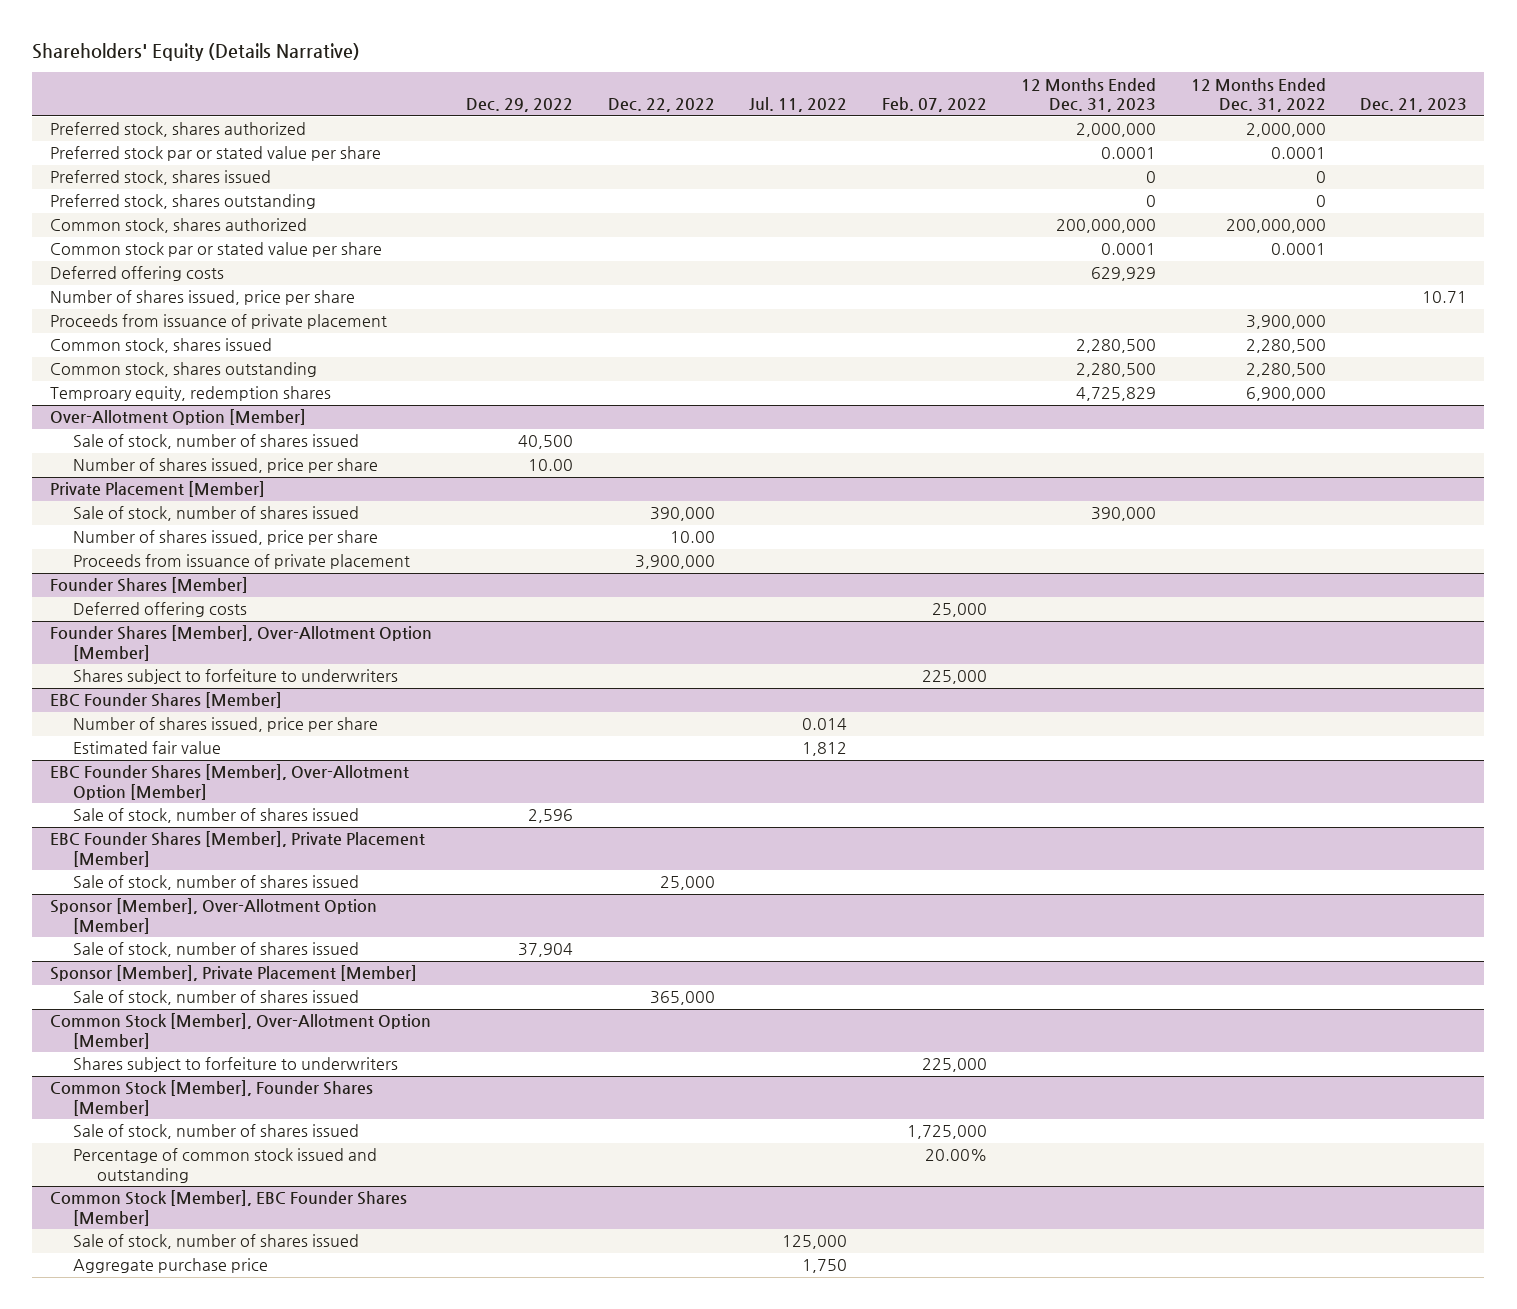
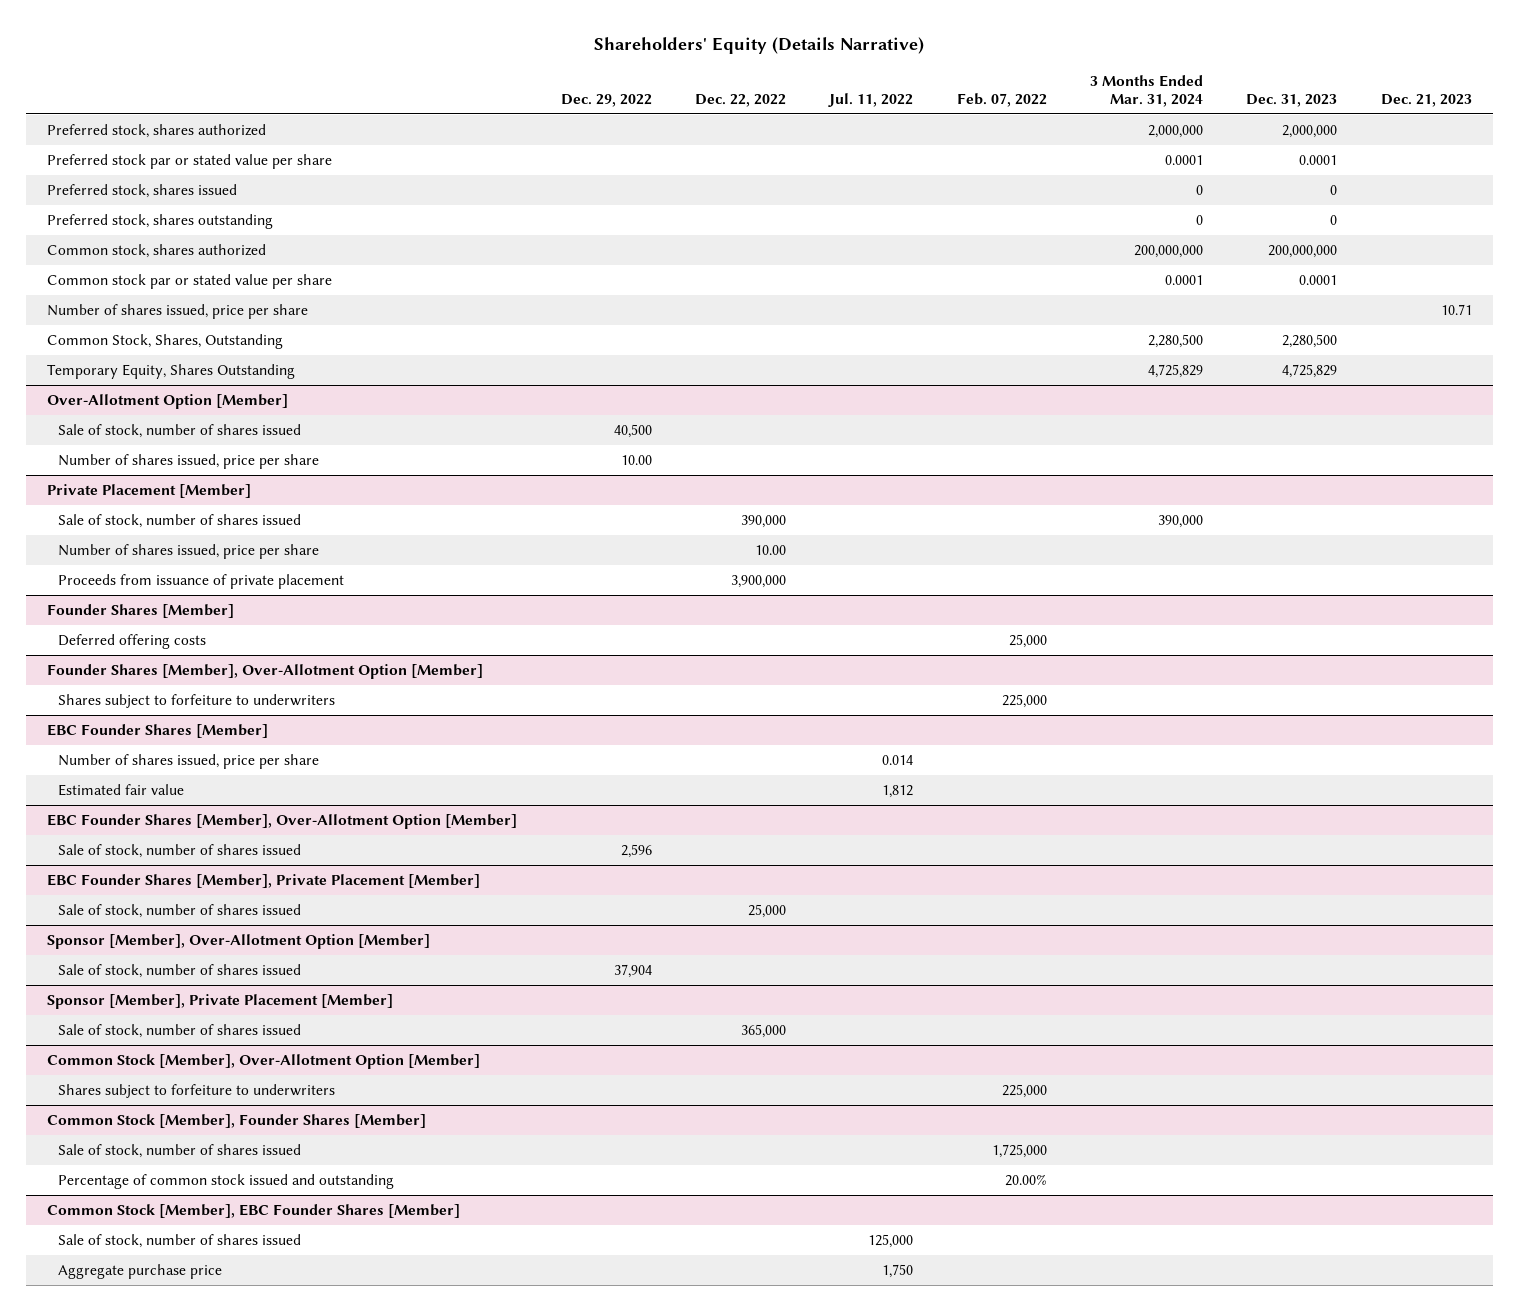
- | Dec. 29, 2022 | Dec. 22, 2022 | Jul. 11, 2022 | Feb. 07, 2022 | 12 Months Ended Dec. 31, 2023 | 12 Months Ended Dec. 31, 2022 | Dec. 21, 2023
+ | Dec. 29, 2022 | Dec. 22, 2022 | Jul. 11, 2022 | Feb. 07, 2022 | 3 Months Ended Mar. 31, 2024 | Dec. 31, 2023 | Dec. 21, 2023
- Deferred offering costs | | | | | 629,929 | |
- Proceeds from issuance of private placement | | | | | | 3,900,000 |
- Common stock, shares issued | | | | | 2,280,500 | 2,280,500 |
- Common stock, shares outstanding | | | | | 2,280,500 | 2,280,500 |
- Temproary equity, redemption shares | | | | | 4,725,829 | 6,900,000 |
+ Common Stock, Shares, Outstanding | | | | | 2,280,500 | 2,280,500 |
+ Temporary Equity, Shares Outstanding | | | | | 4,725,829 | 4,725,829 |

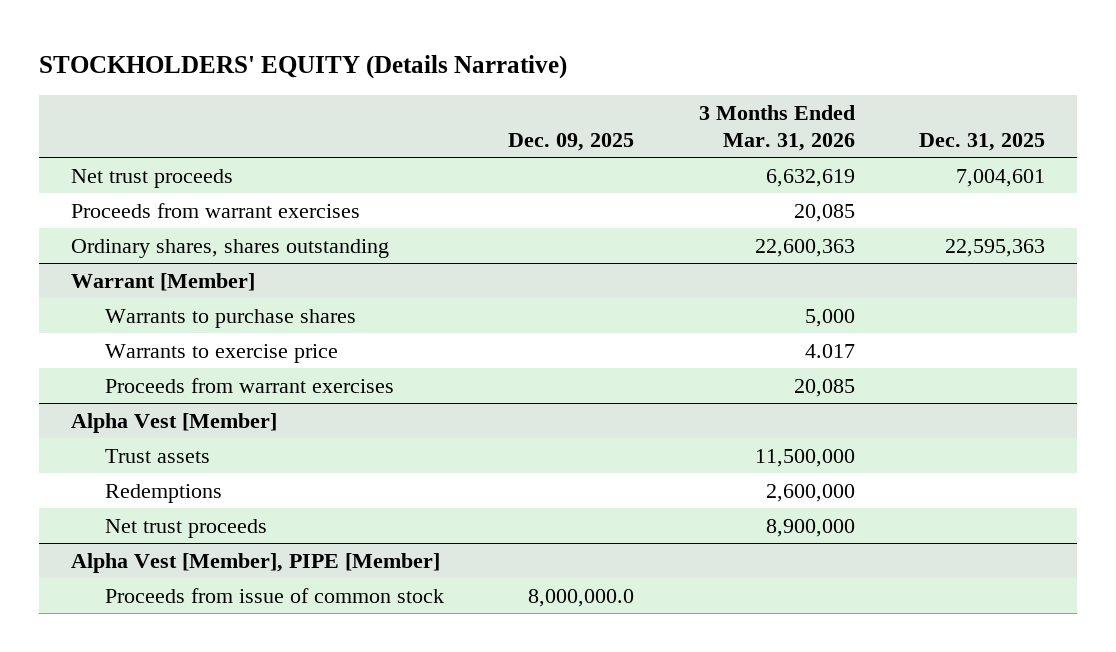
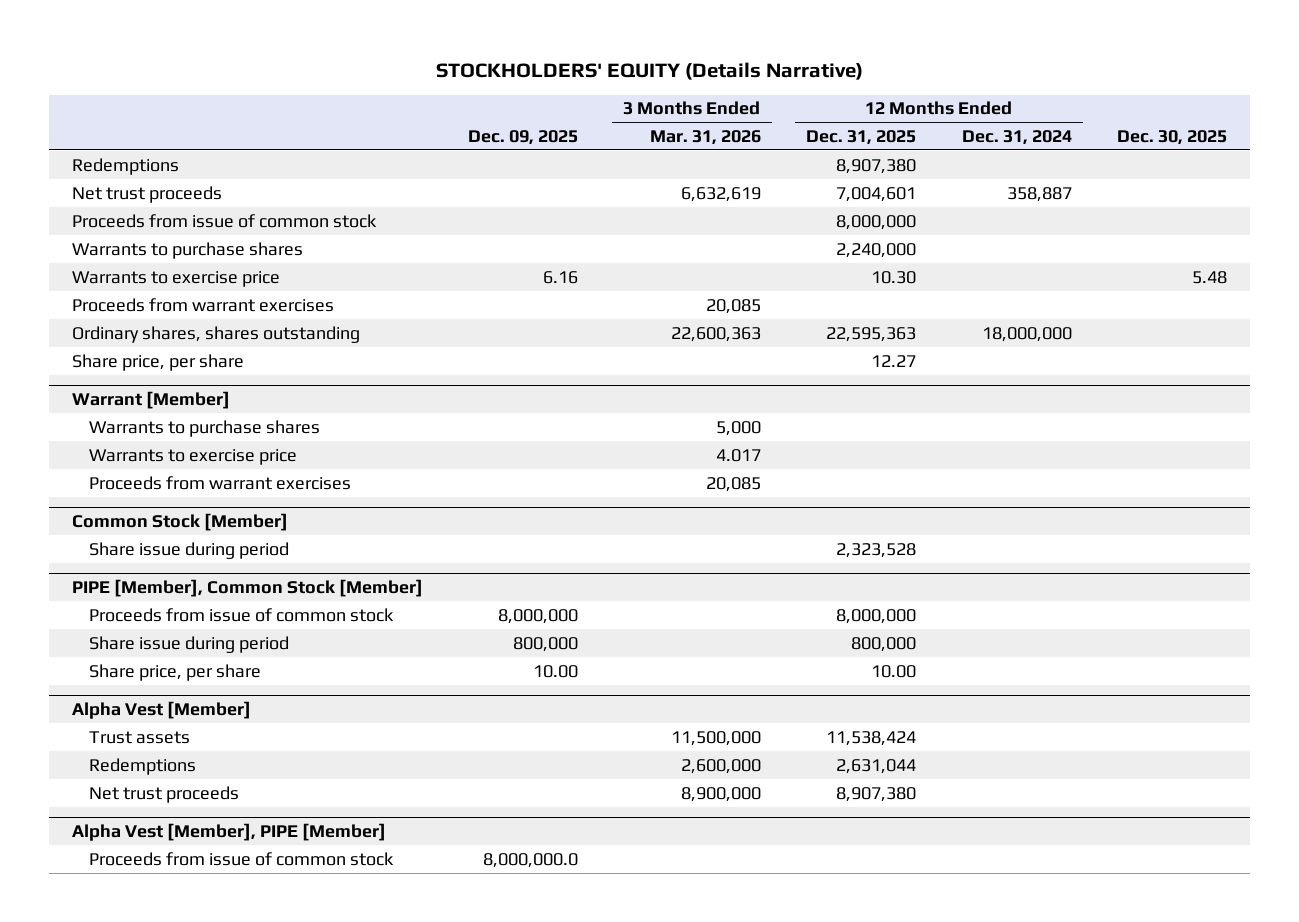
- | Dec. 09, 2025 | 3 Months Ended Mar. 31, 2026 | Dec. 31, 2025
+ | Dec. 09, 2025 | 3 Months Ended Mar. 31, 2026 | 12 Months Ended Dec. 31, 2025 | 12 Months Ended Dec. 31, 2024 | Dec. 30, 2025
+ Redemptions | | | 8,907,380 | |
+ Proceeds from issue of common stock | | | 8,000,000 | |
+ Warrants to purchase shares | | | 2,240,000 | |
+ Warrants to exercise price | 6.16 | | 10.30 | | 5.48
+ Share price, per share | | | 12.27 | |
+ Common Stock [Member]
+ Share issue during period | | | 2,323,528 | |
+ PIPE [Member], Common Stock [Member]
+ Proceeds from issue of common stock | 8,000,000 | | 8,000,000 | |
+ Share issue during period | 800,000 | | 800,000 | |
+ Share price, per share | 10.00 | | 10.00 | |

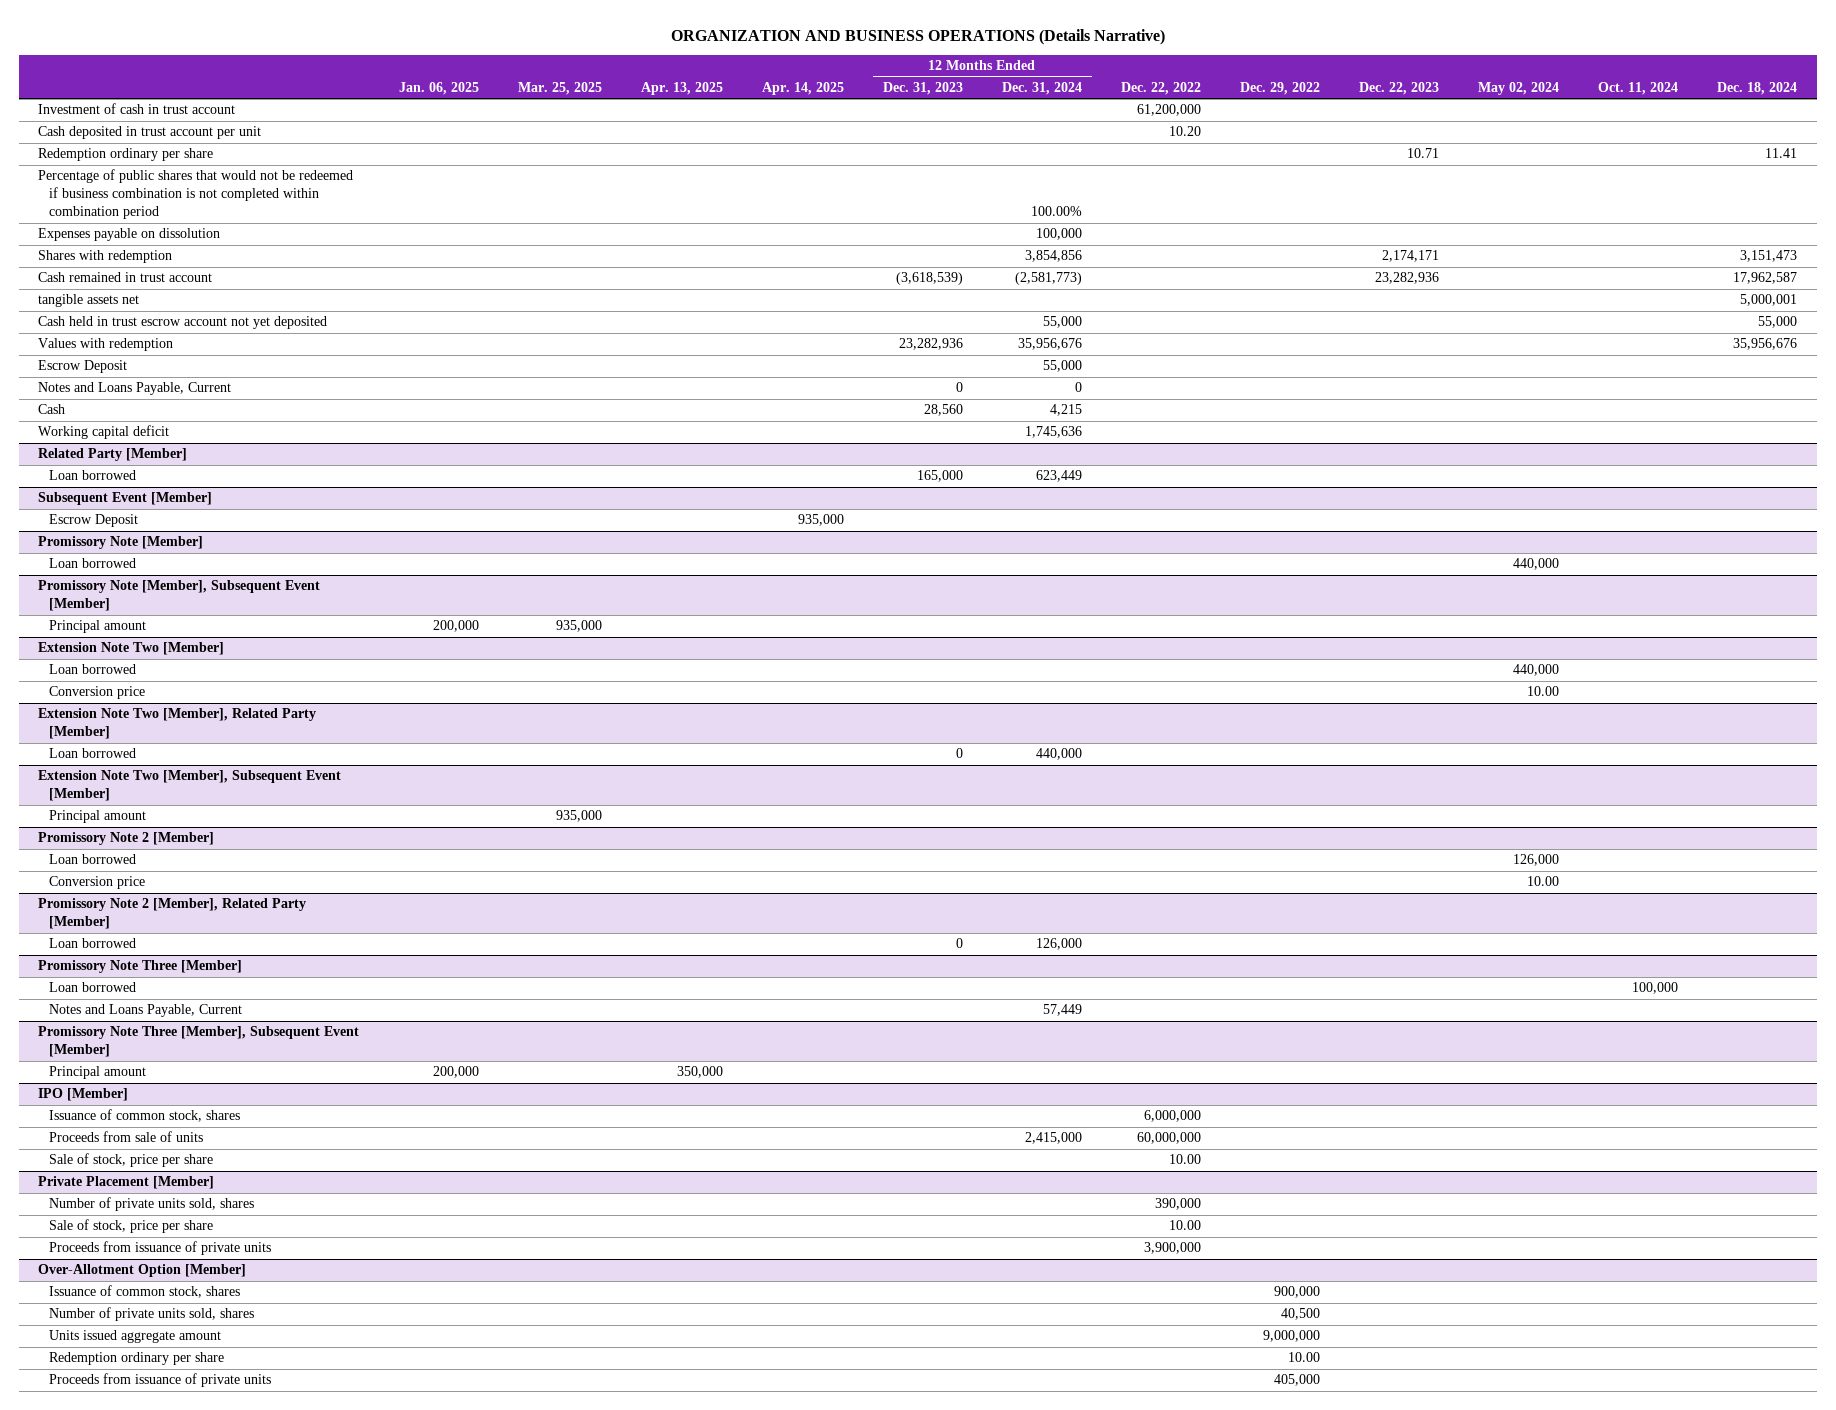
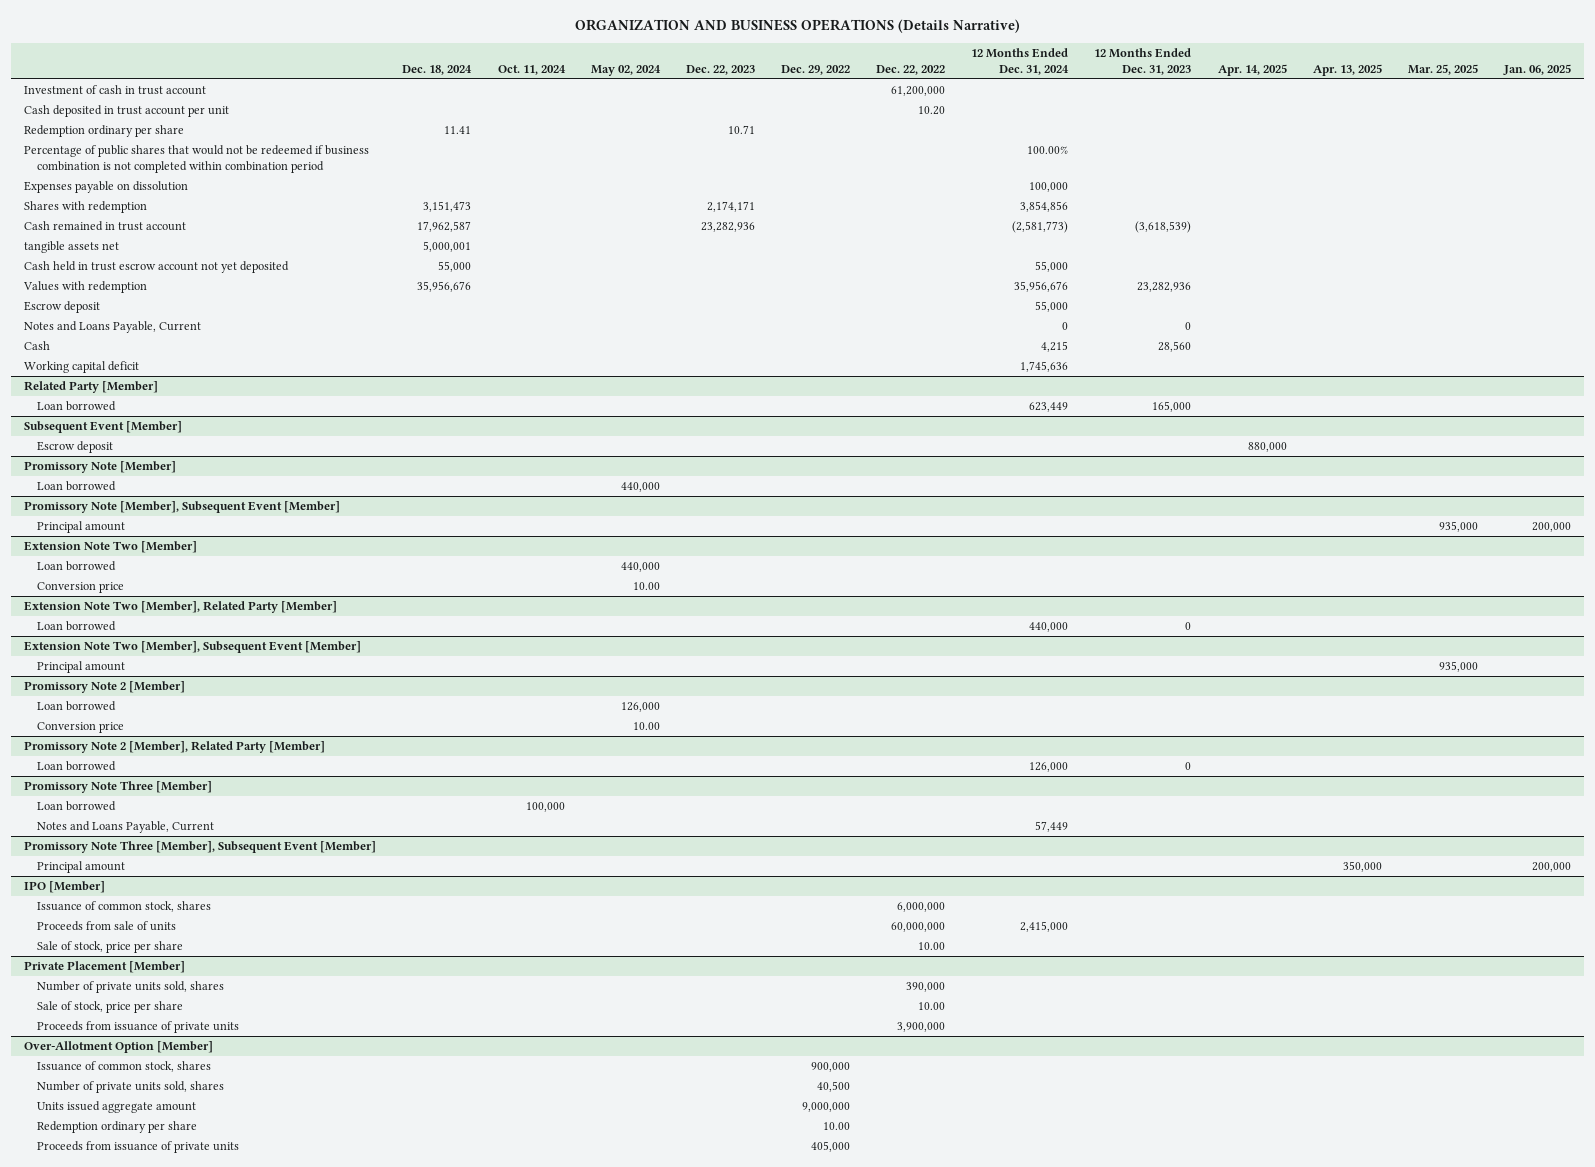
- | Jan. 06, 2025 | Mar. 25, 2025 | Apr. 13, 2025 | Apr. 14, 2025 | 12 Months Ended Dec. 31, 2023 | 12 Months Ended Dec. 31, 2024 | Dec. 22, 2022 | Dec. 29, 2022 | Dec. 22, 2023 | May 02, 2024 | Oct. 11, 2024 | Dec. 18, 2024
+ | Dec. 18, 2024 | Oct. 11, 2024 | May 02, 2024 | Dec. 22, 2023 | Dec. 29, 2022 | Dec. 22, 2022 | 12 Months Ended Dec. 31, 2024 | 12 Months Ended Dec. 31, 2023 | Apr. 14, 2025 | Apr. 13, 2025 | Mar. 25, 2025 | Jan. 06, 2025
- Escrow Deposit | | | | | | 55,000 | | | | | |
+ Escrow deposit | | | | | | | 55,000 | | | | |
@ Subsequent Event [Member]
- Escrow Deposit | | | | 935,000 | | | | | | | |
+ Escrow deposit | | | | | | | | | 880,000 | | |

